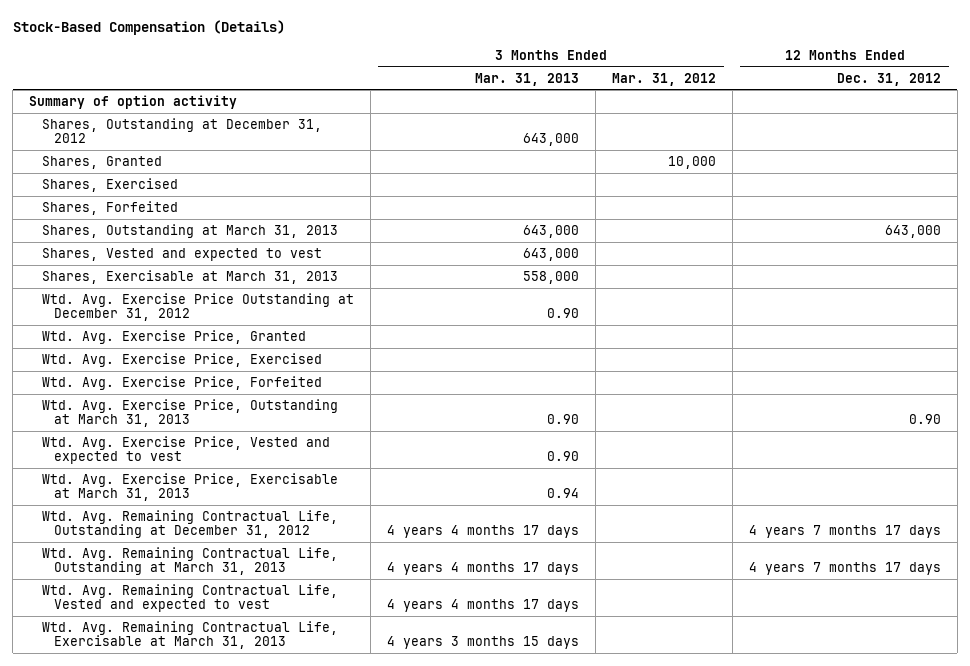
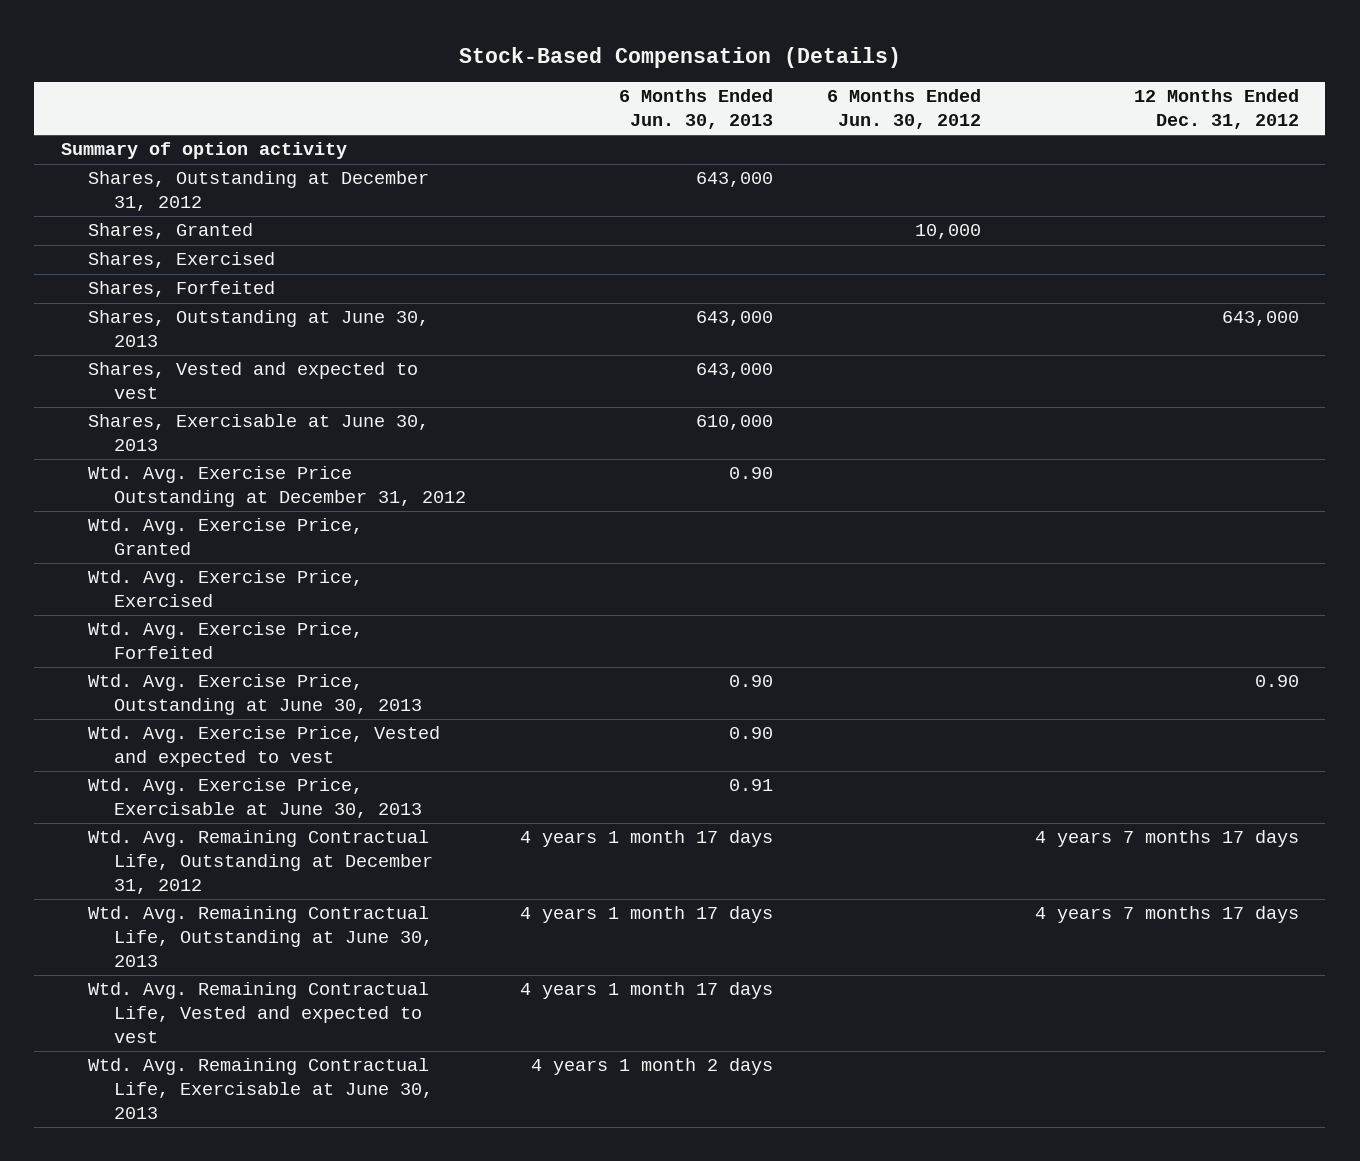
- | 3 Months Ended Mar. 31, 2013 | 3 Months Ended Mar. 31, 2012 | 12 Months Ended Dec. 31, 2012
+ | 6 Months Ended Jun. 30, 2013 | 6 Months Ended Jun. 30, 2012 | 12 Months Ended Dec. 31, 2012
- Shares, Outstanding at March 31, 2013 | 643,000 | | 643,000
+ Shares, Outstanding at June 30, 2013 | 643,000 | | 643,000
- Shares, Exercisable at March 31, 2013 | 558,000 | |
+ Shares, Exercisable at June 30, 2013 | 610,000 | |
- Wtd. Avg. Exercise Price, Outstanding at March 31, 2013 | 0.90 | | 0.90
+ Wtd. Avg. Exercise Price, Outstanding at June 30, 2013 | 0.90 | | 0.90
- Wtd. Avg. Exercise Price, Exercisable at March 31, 2013 | 0.94 | |
+ Wtd. Avg. Exercise Price, Exercisable at June 30, 2013 | 0.91 | |
- Wtd. Avg. Remaining Contractual Life, Outstanding at March 31, 2013 | 4 years 4 months 17 days | | 4 years 7 months 17 days
+ Wtd. Avg. Remaining Contractual Life, Outstanding at June 30, 2013 | 4 years 1 month 17 days | | 4 years 7 months 17 days
- Wtd. Avg. Remaining Contractual Life, Exercisable at March 31, 2013 | 4 years 3 months 15 days | |
+ Wtd. Avg. Remaining Contractual Life, Exercisable at June 30, 2013 | 4 years 1 month 2 days | |

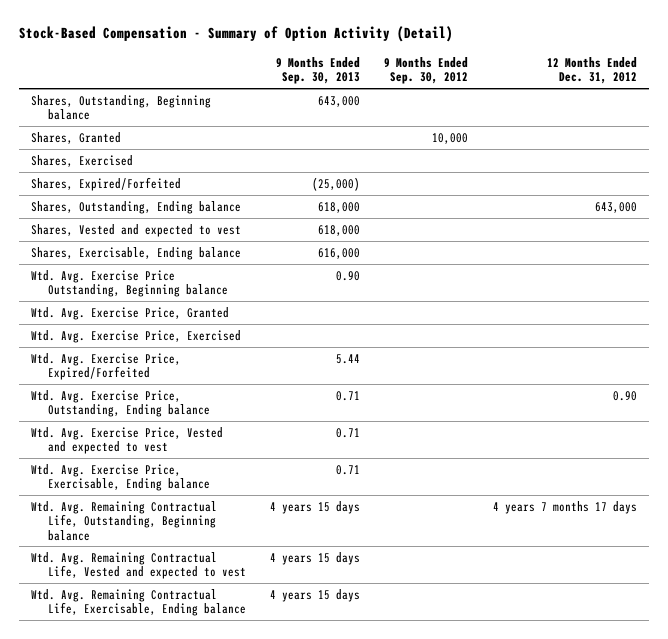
- Stock-Based Compensation (Details)
+ Stock-Based Compensation - Summary of Option Activity (Detail)
- | 6 Months Ended Jun. 30, 2013 | 6 Months Ended Jun. 30, 2012 | 12 Months Ended Dec. 31, 2012
+ | 9 Months Ended Sep. 30, 2013 | 9 Months Ended Sep. 30, 2012 | 12 Months Ended Dec. 31, 2012
- Summary of option activity
- Shares, Outstanding at December 31, 2012 | 643,000 | |
+ Shares, Outstanding, Beginning balance | 643,000 | |
- Shares, Forfeited
- Shares, Outstanding at June 30, 2013 | 643,000 | | 643,000
+ Shares, Expired/Forfeited | (25,000) | |
+ Shares, Outstanding, Ending balance | 618,000 | | 643,000
- Shares, Exercisable at June 30, 2013 | 610,000 | |
- Wtd. Avg. Exercise Price Outstanding at December 31, 2012 | 0.90 | |
+ Shares, Exercisable, Ending balance | 616,000 | |
+ Wtd. Avg. Exercise Price Outstanding, Beginning balance | 0.90 | |
- Wtd. Avg. Exercise Price, Forfeited
- Wtd. Avg. Exercise Price, Outstanding at June 30, 2013 | 0.90 | | 0.90
+ Wtd. Avg. Exercise Price, Expired/Forfeited | 5.44 | |
+ Wtd. Avg. Exercise Price, Outstanding, Ending balance | 0.71 | | 0.90
- Wtd. Avg. Exercise Price, Exercisable at June 30, 2013 | 0.91 | |
- Wtd. Avg. Remaining Contractual Life, Outstanding at December 31, 2012 | 4 years 1 month 17 days | | 4 years 7 months 17 days
- Wtd. Avg. Remaining Contractual Life, Outstanding at June 30, 2013 | 4 years 1 month 17 days | | 4 years 7 months 17 days
+ Wtd. Avg. Exercise Price, Exercisable, Ending balance | 0.71 | |
+ Wtd. Avg. Remaining Contractual Life, Outstanding, Beginning balance | 4 years 15 days | | 4 years 7 months 17 days
- Wtd. Avg. Remaining Contractual Life, Exercisable at June 30, 2013 | 4 years 1 month 2 days | |
+ Wtd. Avg. Remaining Contractual Life, Exercisable, Ending balance | 4 years 15 days | |

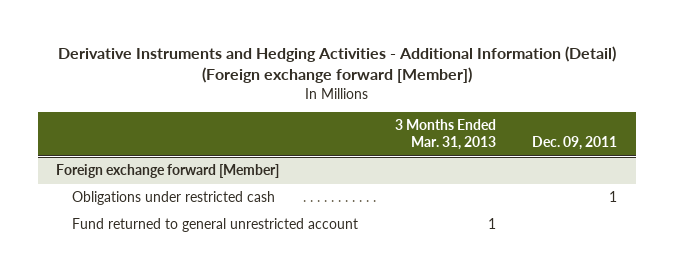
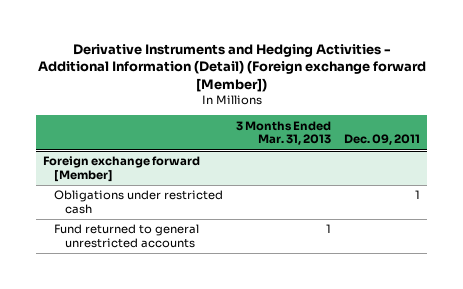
@ Foreign exchange forward [Member]
- Fund returned to general unrestricted account | 1 |
+ Fund returned to general unrestricted accounts | 1 |

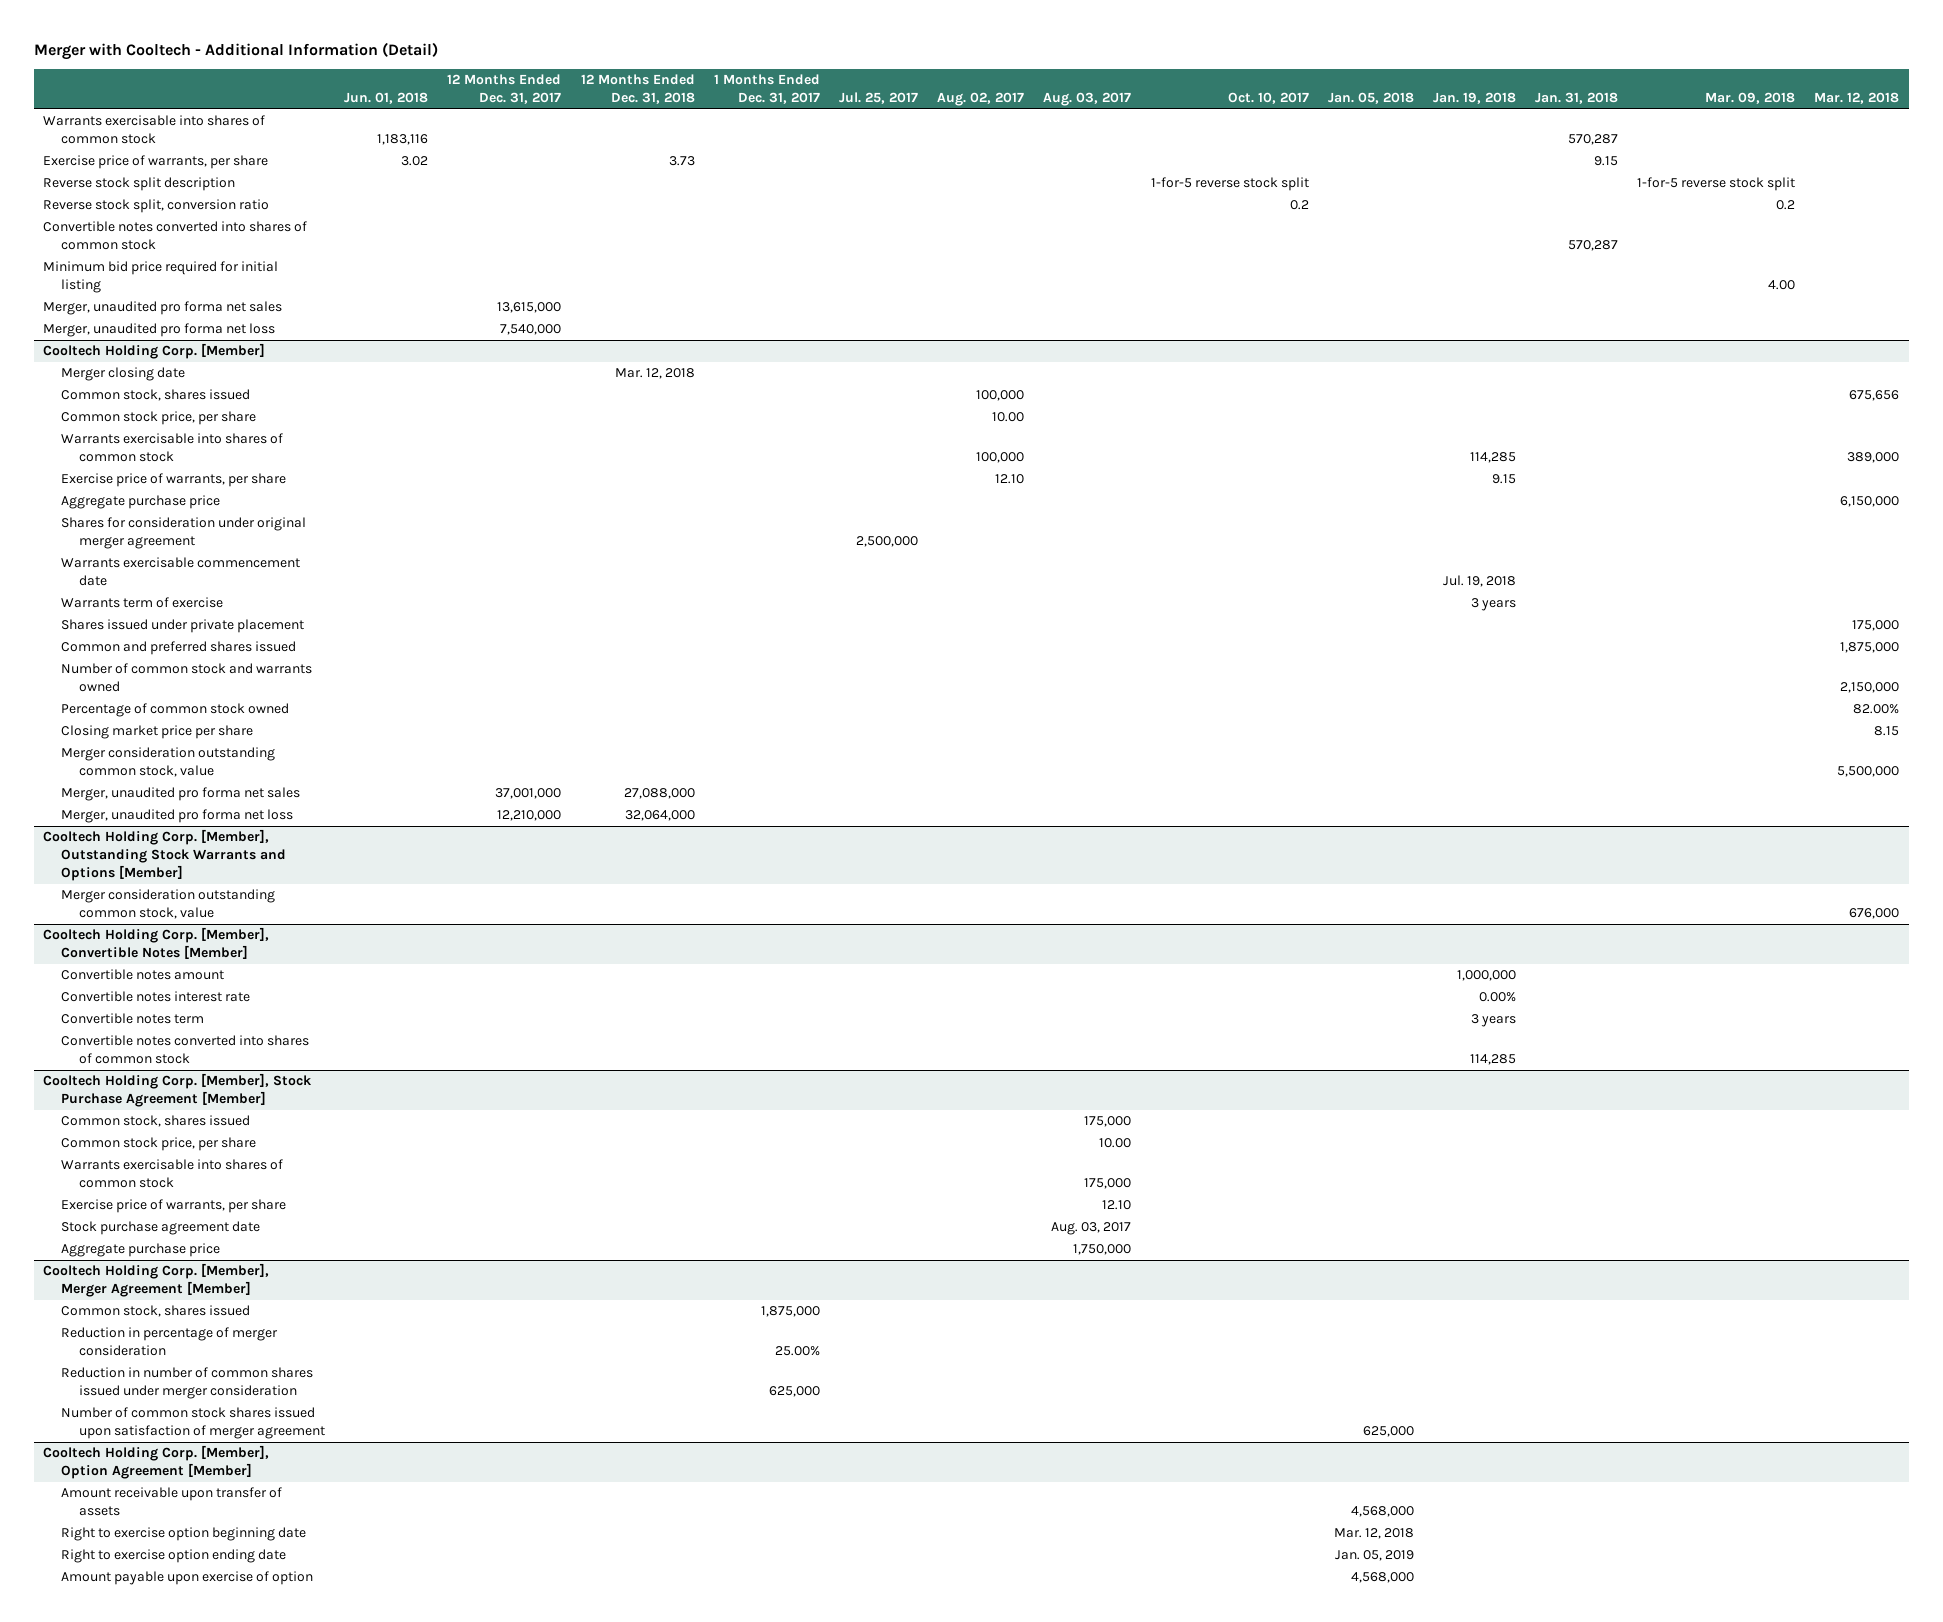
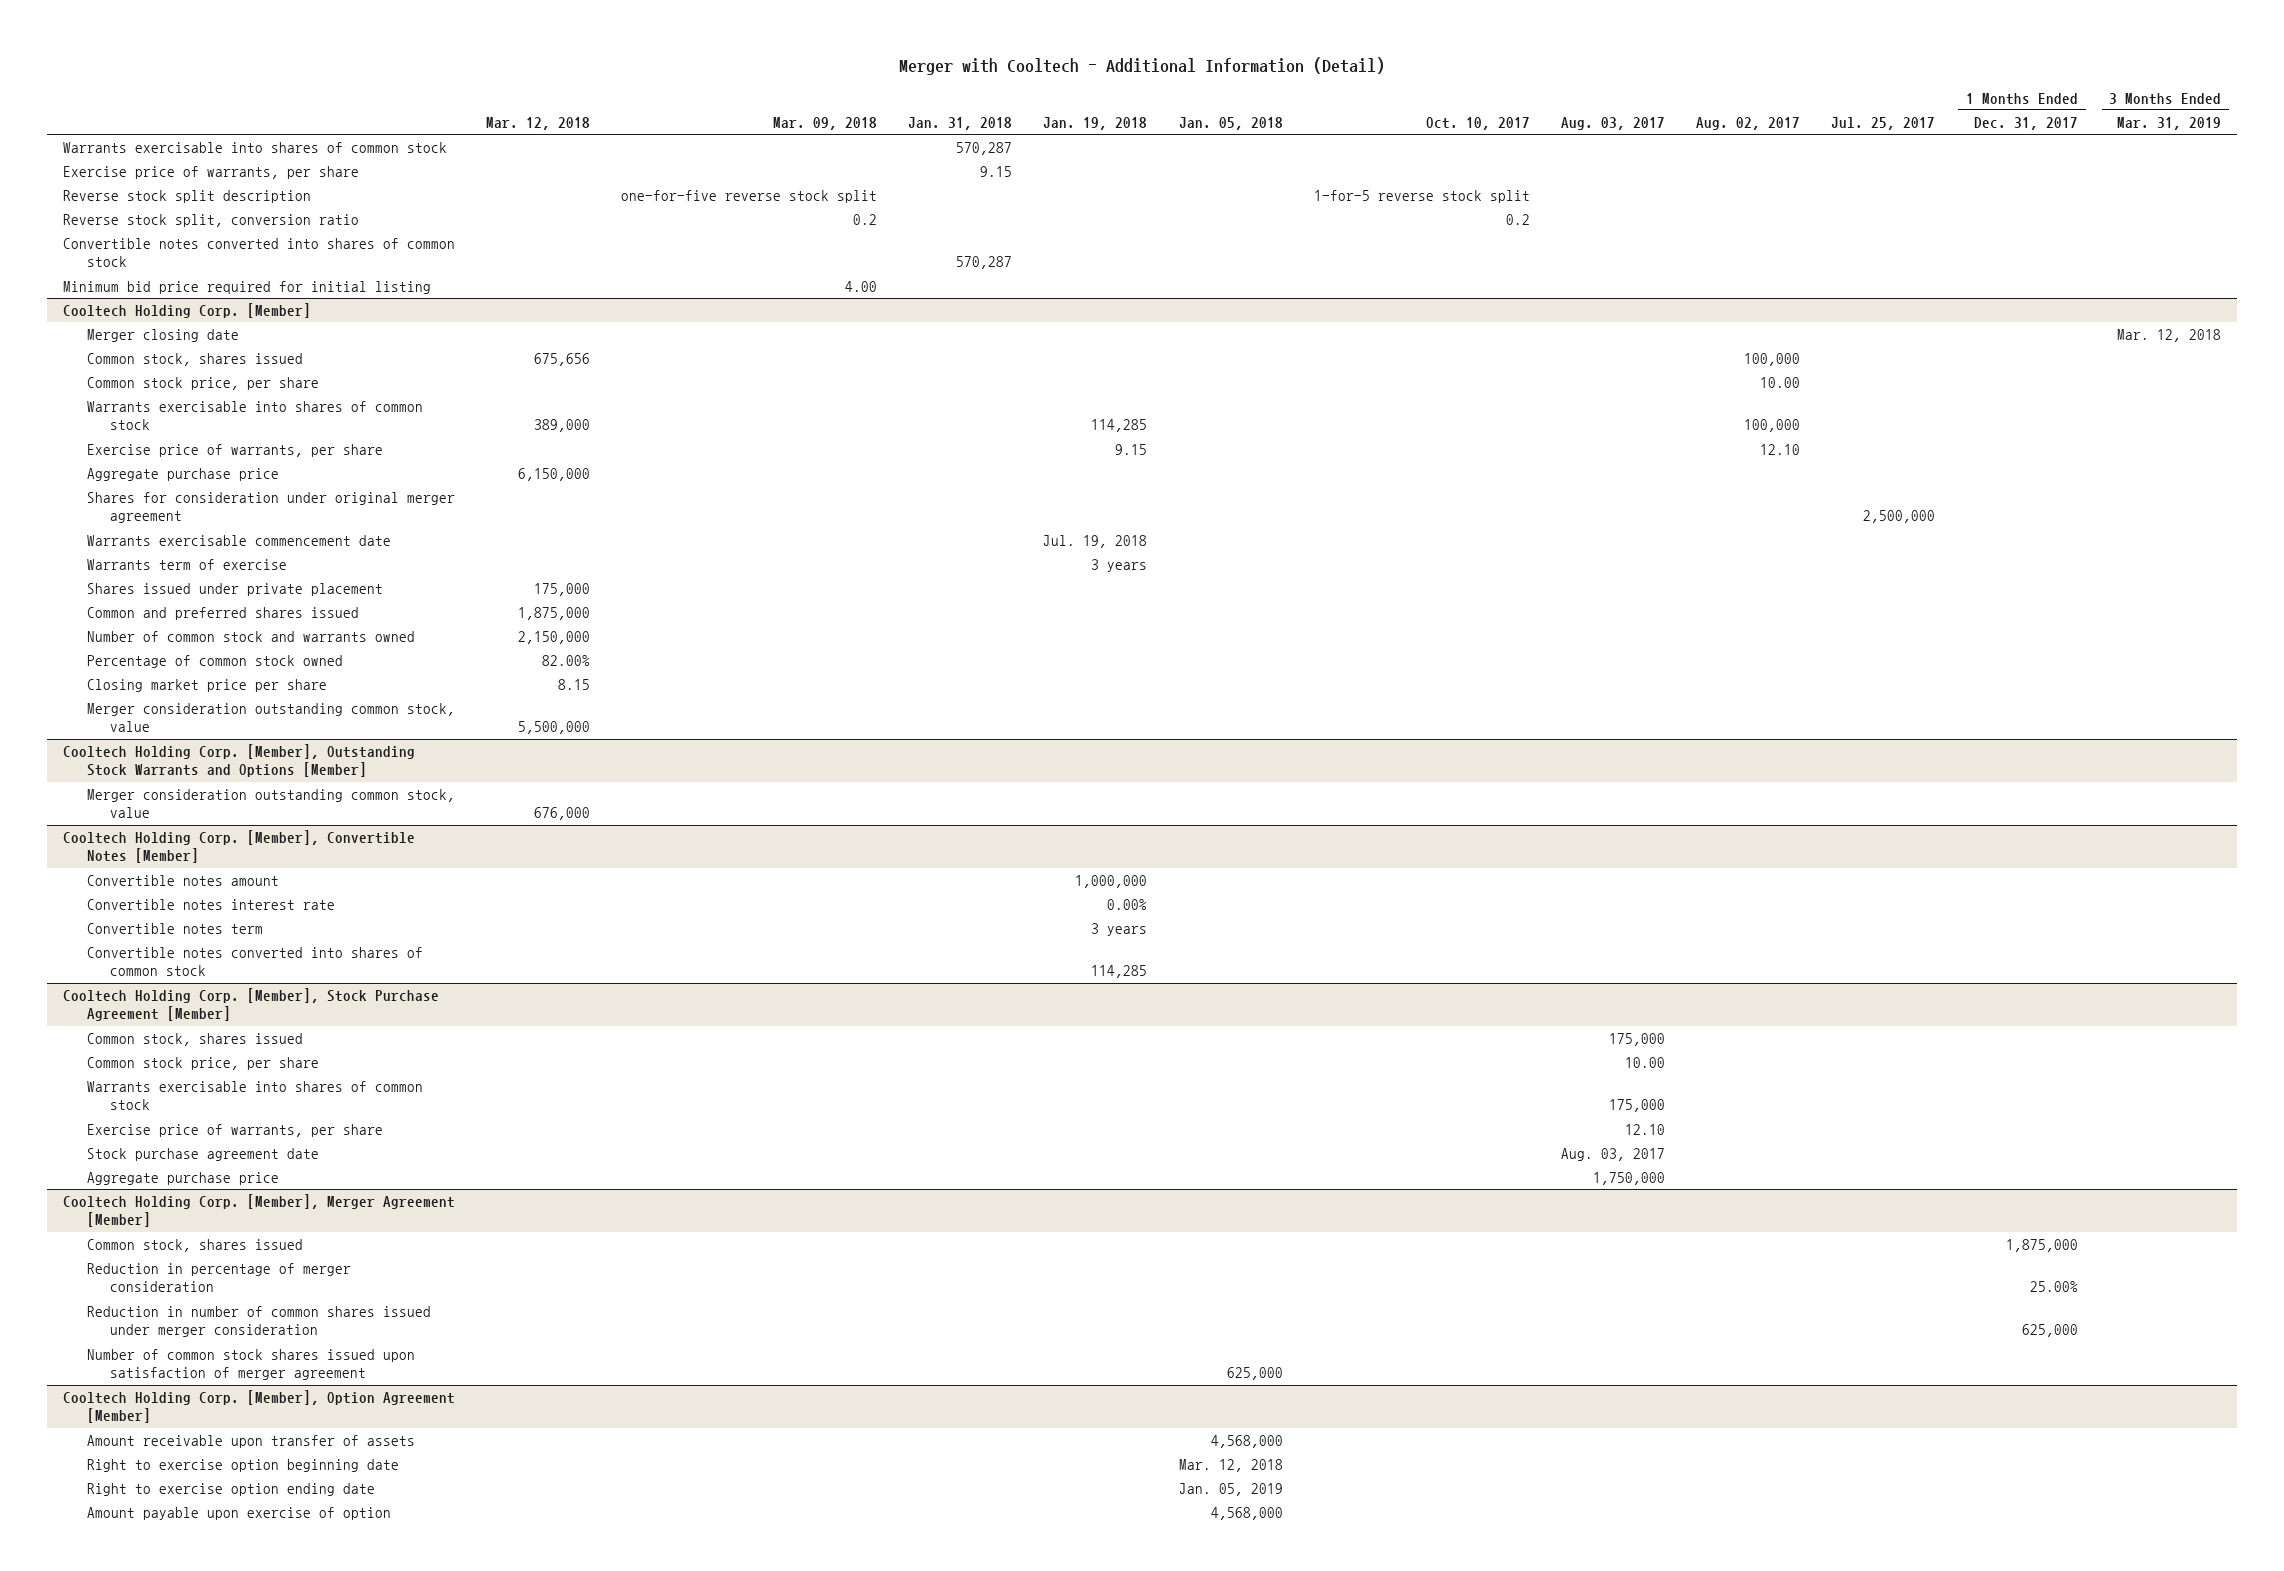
- | Jun. 01, 2018 | 12 Months Ended Dec. 31, 2017 | 12 Months Ended Dec. 31, 2018 | 1 Months Ended Dec. 31, 2017 | Jul. 25, 2017 | Aug. 02, 2017 | Aug. 03, 2017 | Oct. 10, 2017 | Jan. 05, 2018 | Jan. 19, 2018 | Jan. 31, 2018 | Mar. 09, 2018 | Mar. 12, 2018
+ | Mar. 12, 2018 | Mar. 09, 2018 | Jan. 31, 2018 | Jan. 19, 2018 | Jan. 05, 2018 | Oct. 10, 2017 | Aug. 03, 2017 | Aug. 02, 2017 | Jul. 25, 2017 | 1 Months Ended Dec. 31, 2017 | 3 Months Ended Mar. 31, 2019
- Reverse stock split description | | | | | | | | 1-for-5 reverse stock split | | | | 1-for-5 reverse stock split |
+ Reverse stock split description | | one-for-five reverse stock split | | | | 1-for-5 reverse stock split | | | | |
- Merger, unaudited pro forma net sales | | 13,615,000 | | | | | | | | | | |
- Merger, unaudited pro forma net loss | | 7,540,000 | | | | | | | | | | |
@ Cooltech Holding Corp. [Member]
- Merger, unaudited pro forma net sales | | 37,001,000 | 27,088,000 | | | | | | | | | |
- Merger, unaudited pro forma net loss | | 12,210,000 | 32,064,000 | | | | | | | | | |

